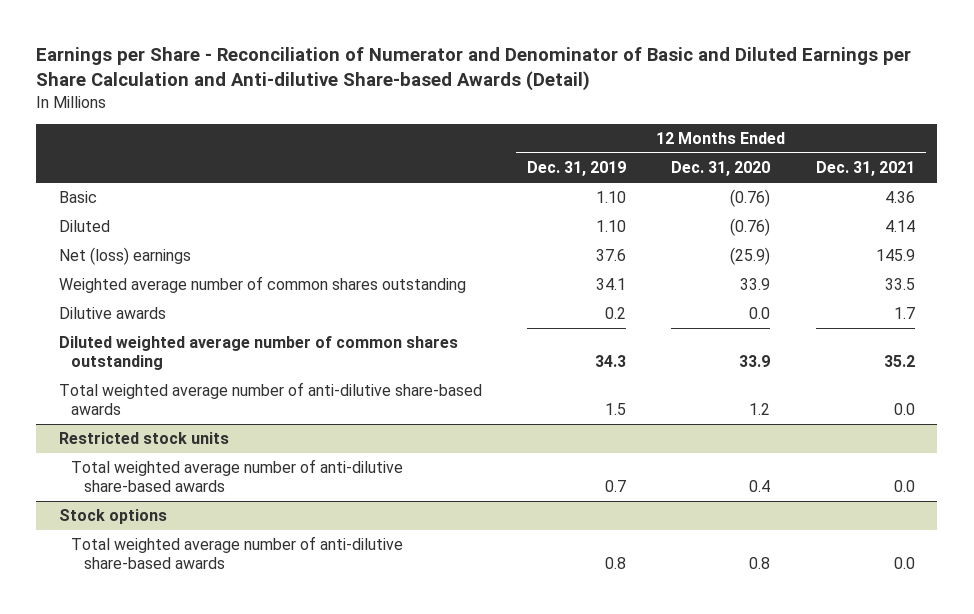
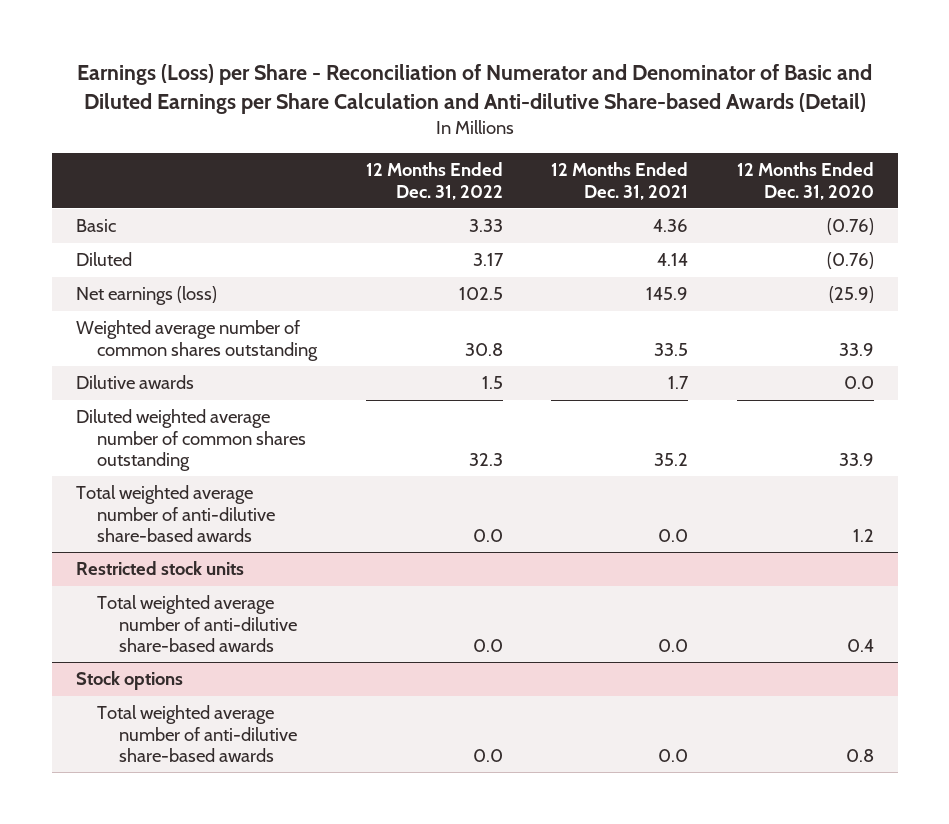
- Earnings per Share - Reconciliation of Numerator and Denominator of Basic and Diluted Earnings per Share Calculation and Anti-dilutive Share-based Awards (Detail)
+ Earnings (Loss) per Share - Reconciliation of Numerator and Denominator of Basic and Diluted Earnings per Share Calculation and Anti-dilutive Share-based Awards (Detail)
- | 12 Months Ended Dec. 31, 2019 | 12 Months Ended Dec. 31, 2020 | 12 Months Ended Dec. 31, 2021
+ | 12 Months Ended Dec. 31, 2022 | 12 Months Ended Dec. 31, 2021 | 12 Months Ended Dec. 31, 2020
- Net (loss) earnings | 37.6 | (25.9) | 145.9
+ Net earnings (loss) | 102.5 | 145.9 | (25.9)

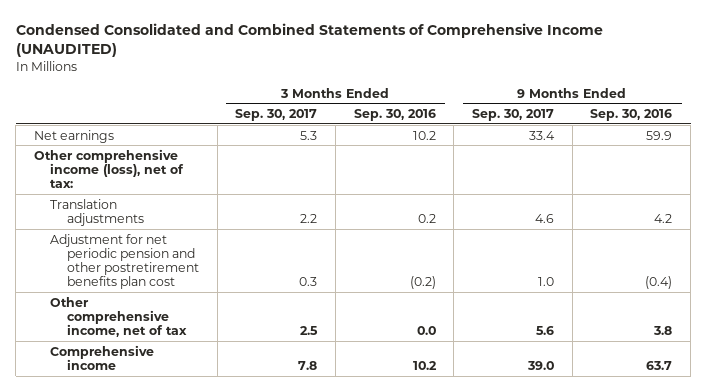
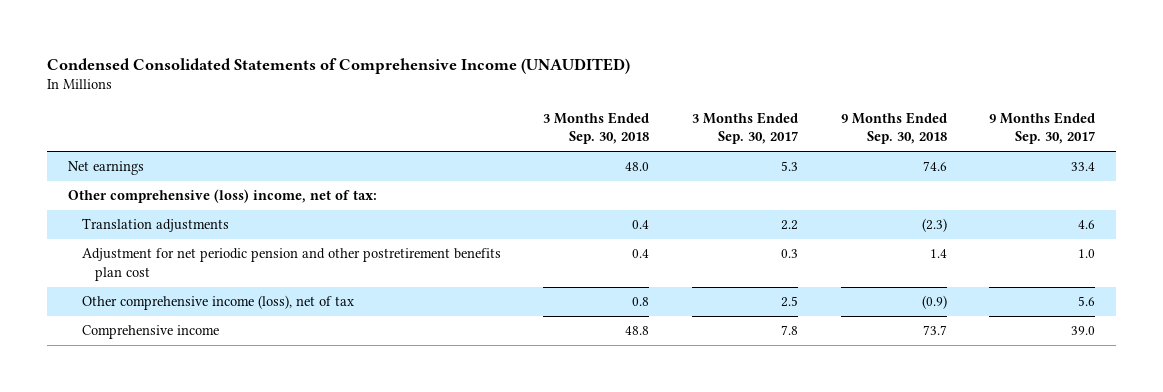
- Condensed Consolidated and Combined Statements of Comprehensive Income (UNAUDITED)
+ Condensed Consolidated Statements of Comprehensive Income (UNAUDITED)
- | 3 Months Ended Sep. 30, 2017 | 3 Months Ended Sep. 30, 2016 | 9 Months Ended Sep. 30, 2017 | 9 Months Ended Sep. 30, 2016
+ | 3 Months Ended Sep. 30, 2018 | 3 Months Ended Sep. 30, 2017 | 9 Months Ended Sep. 30, 2018 | 9 Months Ended Sep. 30, 2017
- Other comprehensive income (loss), net of tax:
+ Other comprehensive (loss) income, net of tax:
- Other comprehensive income, net of tax | 2.5 | 0.0 | 5.6 | 3.8
+ Other comprehensive income (loss), net of tax | 0.8 | 2.5 | (0.9) | 5.6

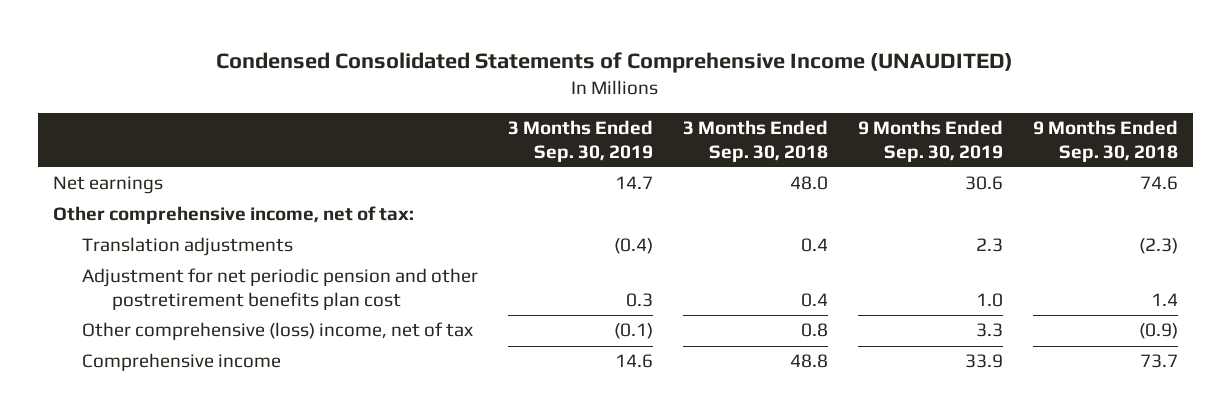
- | 3 Months Ended Sep. 30, 2018 | 3 Months Ended Sep. 30, 2017 | 9 Months Ended Sep. 30, 2018 | 9 Months Ended Sep. 30, 2017
+ | 3 Months Ended Sep. 30, 2019 | 3 Months Ended Sep. 30, 2018 | 9 Months Ended Sep. 30, 2019 | 9 Months Ended Sep. 30, 2018
- Other comprehensive (loss) income, net of tax:
+ Other comprehensive income, net of tax:
- Other comprehensive income (loss), net of tax | 0.8 | 2.5 | (0.9) | 5.6
+ Other comprehensive (loss) income, net of tax | (0.1) | 0.8 | 3.3 | (0.9)

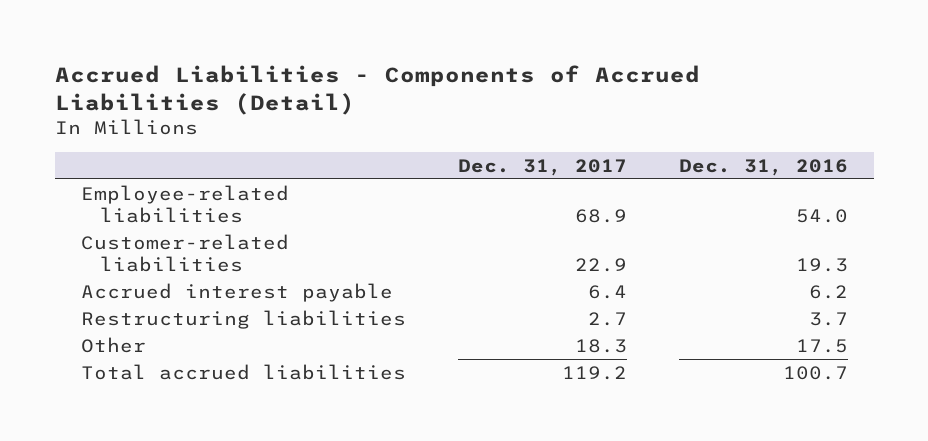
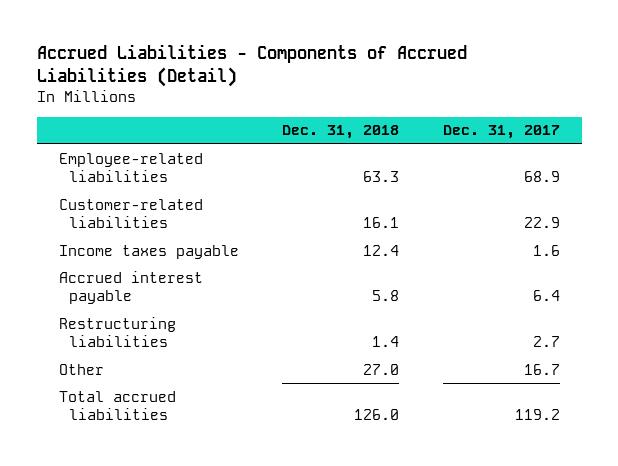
- | Dec. 31, 2017 | Dec. 31, 2016
+ | Dec. 31, 2018 | Dec. 31, 2017
+ Income taxes payable | 12.4 | 1.6
- Other | 18.3 | 17.5
+ Other | 27.0 | 16.7

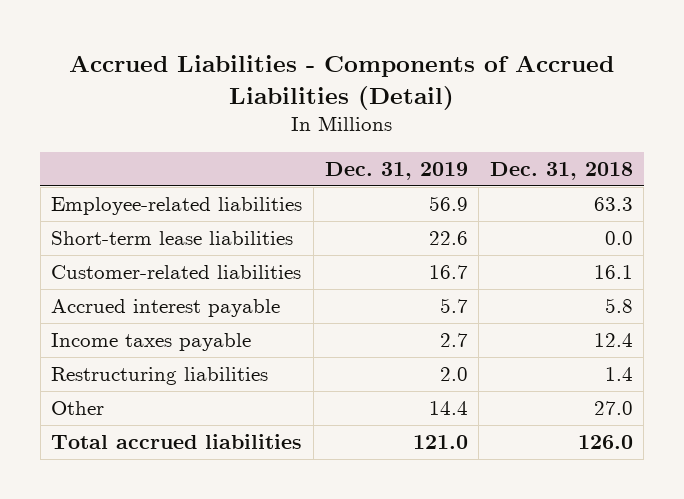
- | Dec. 31, 2018 | Dec. 31, 2017
+ | Dec. 31, 2019 | Dec. 31, 2018
+ Short-term lease liabilities | 22.6 | 0.0
moved down: Income taxes payable | 2.7 | 12.4

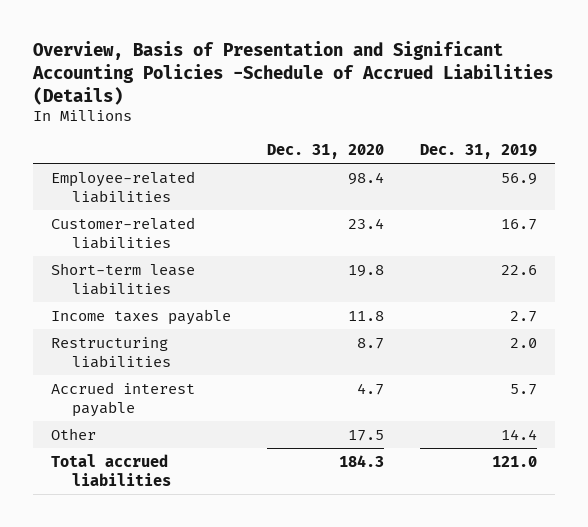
- Accrued Liabilities - Components of Accrued Liabilities (Detail)
+ Overview, Basis of Presentation and Significant Accounting Policies -Schedule of Accrued Liabilities (Details)
- | Dec. 31, 2019 | Dec. 31, 2018
+ | Dec. 31, 2020 | Dec. 31, 2019
moved down: Short-term lease liabilities | 19.8 | 22.6
moved down: Accrued interest payable | 4.7 | 5.7

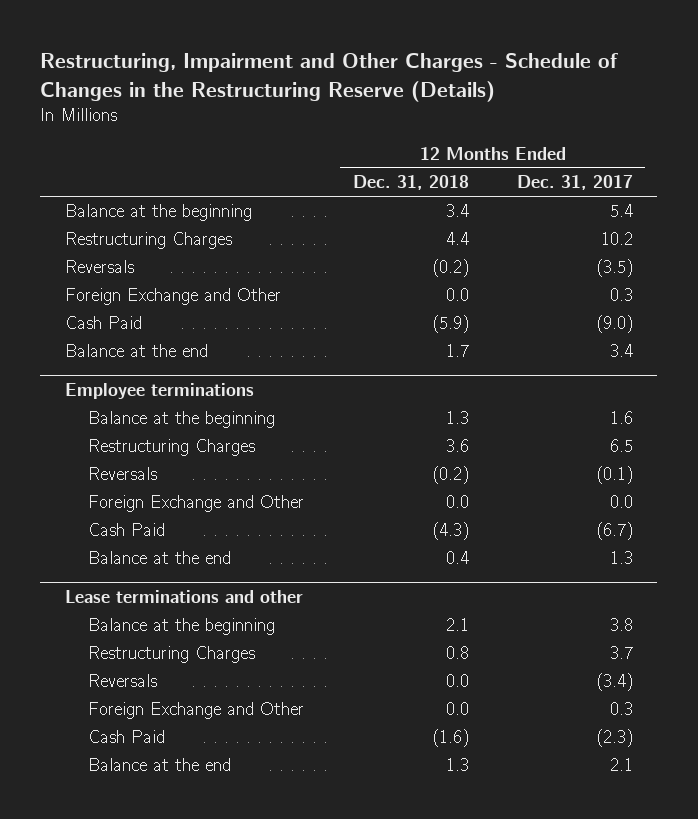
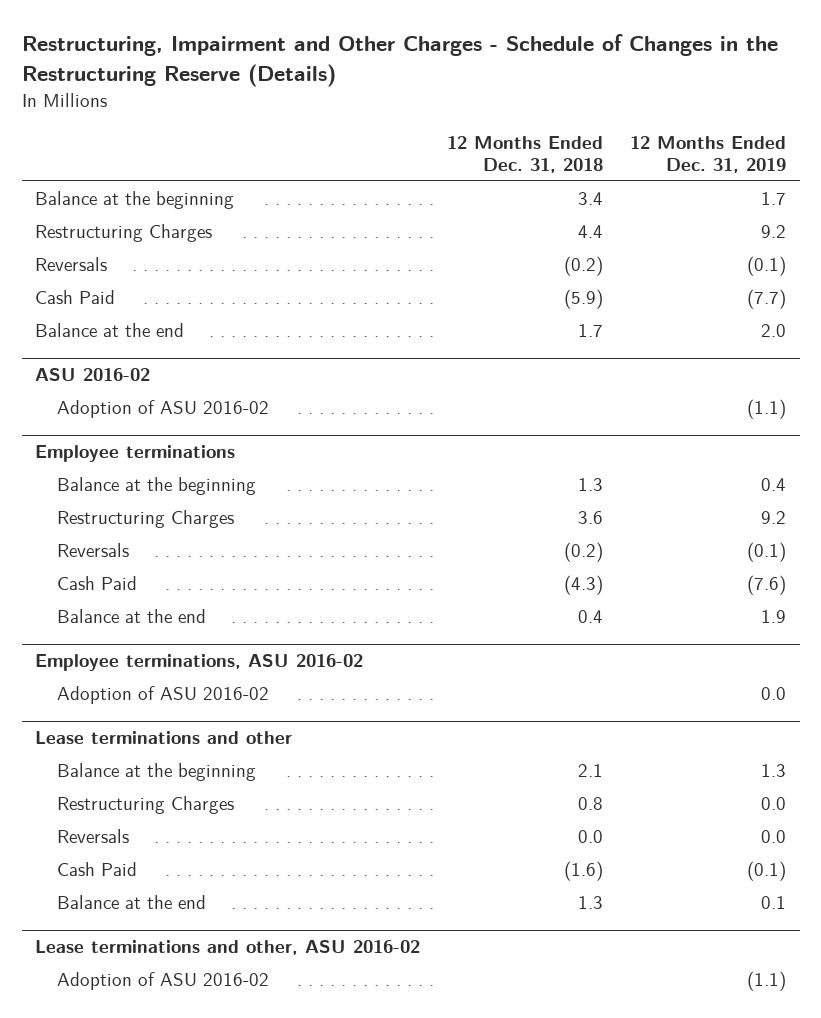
- | 12 Months Ended Dec. 31, 2018 | 12 Months Ended Dec. 31, 2017
+ | 12 Months Ended Dec. 31, 2018 | 12 Months Ended Dec. 31, 2019
- Foreign Exchange and Other | 0.0 | 0.3
+ ASU 2016-02
+ Adoption of ASU 2016-02 | | (1.1)
@ Employee terminations
- Foreign Exchange and Other | 0.0 | 0.0
+ Employee terminations, ASU 2016-02
+ Adoption of ASU 2016-02 | | 0.0
@ Lease terminations and other
- Foreign Exchange and Other | 0.0 | 0.3
+ Lease terminations and other, ASU 2016-02
+ Adoption of ASU 2016-02 | | (1.1)

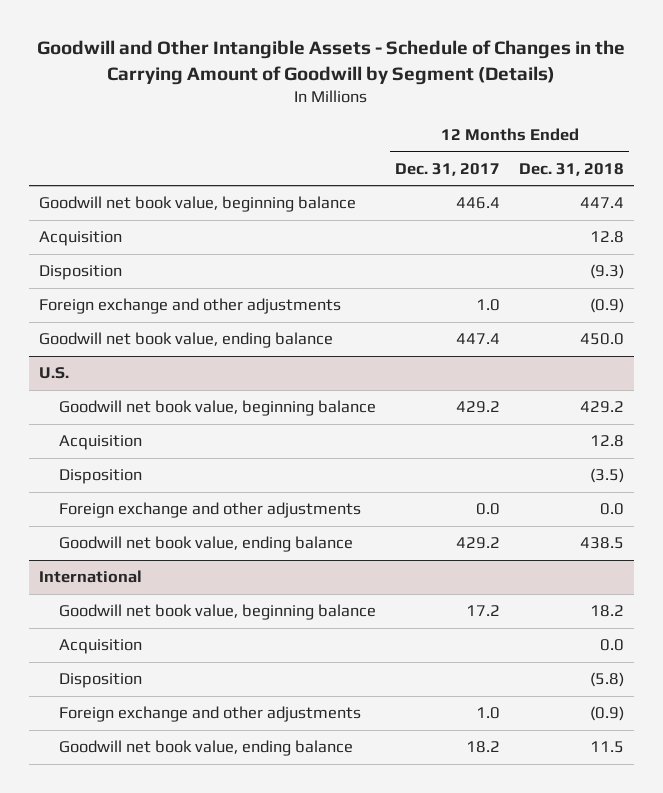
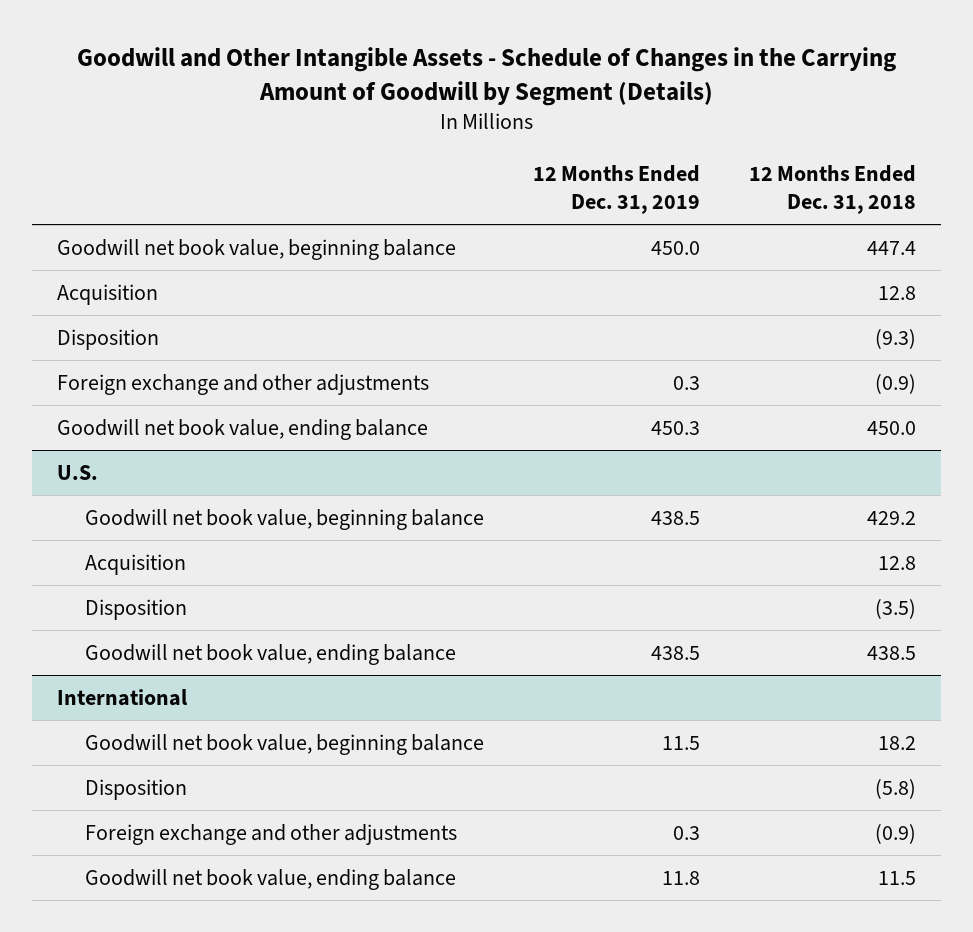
- | 12 Months Ended Dec. 31, 2017 | 12 Months Ended Dec. 31, 2018
+ | 12 Months Ended Dec. 31, 2019 | 12 Months Ended Dec. 31, 2018
@ U.S.
- Foreign exchange and other adjustments | 0.0 | 0.0
@ International
- Acquisition | | 0.0

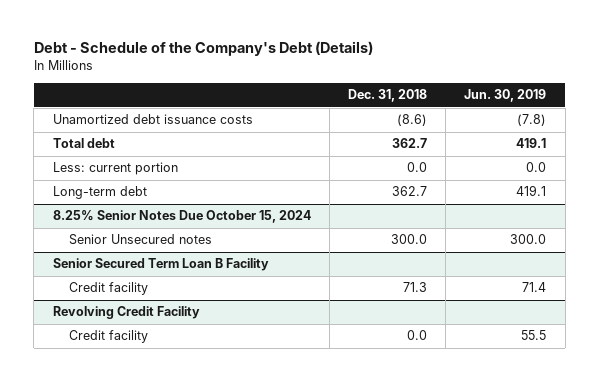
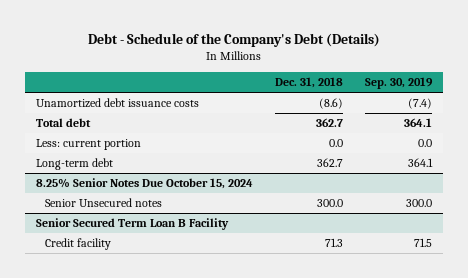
- | Dec. 31, 2018 | Jun. 30, 2019
+ | Dec. 31, 2018 | Sep. 30, 2019
- Revolving Credit Facility
- Credit facility | 0.0 | 55.5

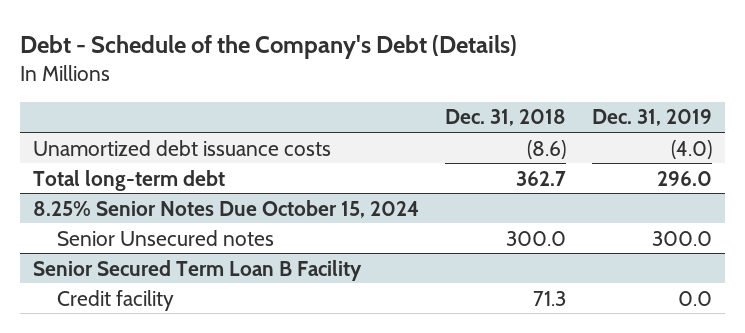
- | Dec. 31, 2018 | Sep. 30, 2019
+ | Dec. 31, 2018 | Dec. 31, 2019
- Total debt | 362.7 | 364.1
- Less: current portion | 0.0 | 0.0
- Long-term debt | 362.7 | 364.1
+ Total long-term debt | 362.7 | 296.0

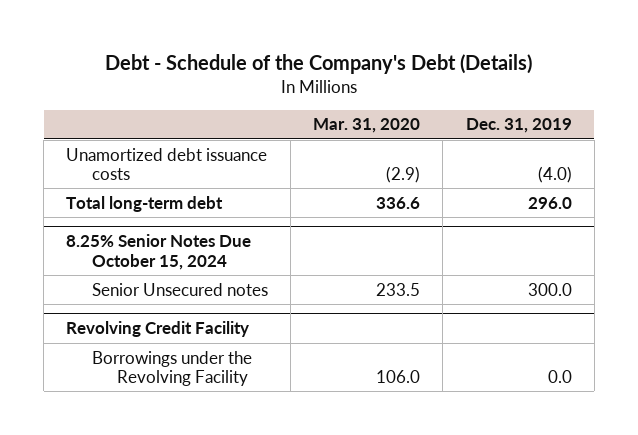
- | Dec. 31, 2018 | Dec. 31, 2019
+ | Mar. 31, 2020 | Dec. 31, 2019
- Senior Secured Term Loan B Facility
- Credit facility | 71.3 | 0.0
+ Revolving Credit Facility
+ Borrowings under the Revolving Facility | 106.0 | 0.0

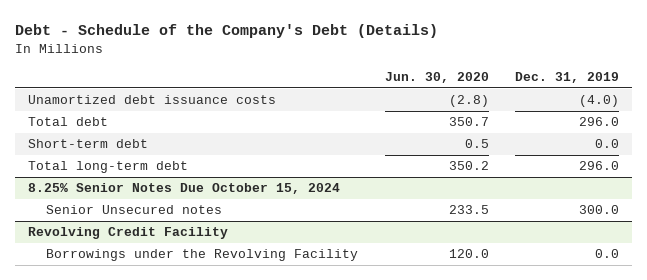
- | Mar. 31, 2020 | Dec. 31, 2019
+ | Jun. 30, 2020 | Dec. 31, 2019
+ Total debt | 350.7 | 296.0
+ Short-term debt | 0.5 | 0.0

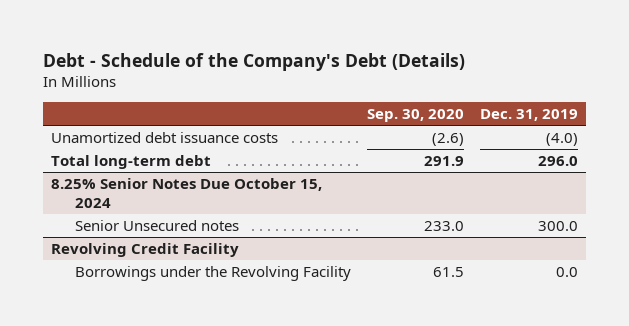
- | Jun. 30, 2020 | Dec. 31, 2019
+ | Sep. 30, 2020 | Dec. 31, 2019
- Total debt | 350.7 | 296.0
- Short-term debt | 0.5 | 0.0

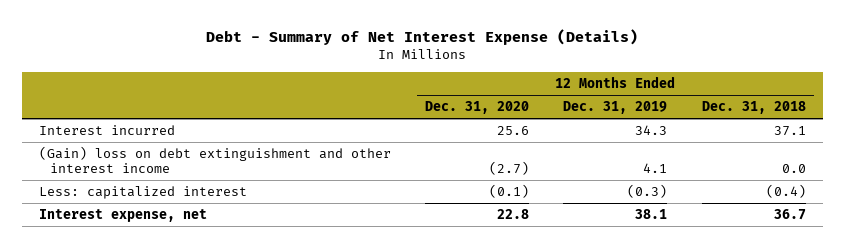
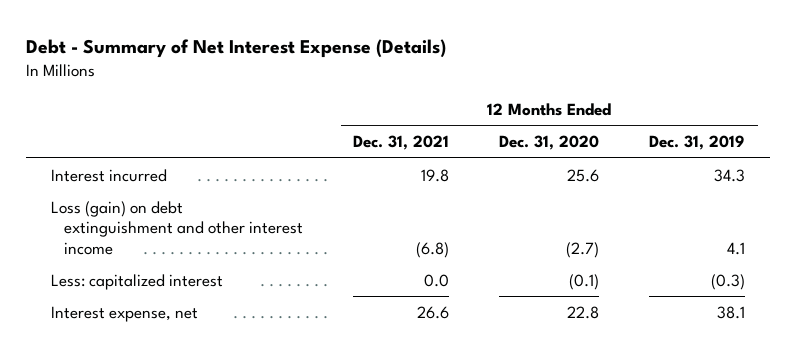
- | 12 Months Ended Dec. 31, 2020 | 12 Months Ended Dec. 31, 2019 | 12 Months Ended Dec. 31, 2018
+ | 12 Months Ended Dec. 31, 2021 | 12 Months Ended Dec. 31, 2020 | 12 Months Ended Dec. 31, 2019
- (Gain) loss on debt extinguishment and other interest income | (2.7) | 4.1 | 0.0
+ Loss (gain) on debt extinguishment and other interest income | (6.8) | (2.7) | 4.1

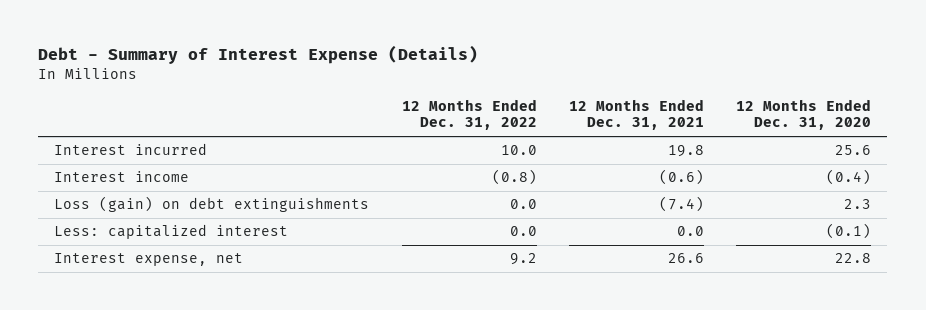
- Debt - Summary of Net Interest Expense (Details)
+ Debt - Summary of Interest Expense (Details)
- | 12 Months Ended Dec. 31, 2021 | 12 Months Ended Dec. 31, 2020 | 12 Months Ended Dec. 31, 2019
+ | 12 Months Ended Dec. 31, 2022 | 12 Months Ended Dec. 31, 2021 | 12 Months Ended Dec. 31, 2020
- Loss (gain) on debt extinguishment and other interest income | (6.8) | (2.7) | 4.1
+ Interest income | (0.8) | (0.6) | (0.4)
+ Loss (gain) on debt extinguishments | 0.0 | (7.4) | 2.3

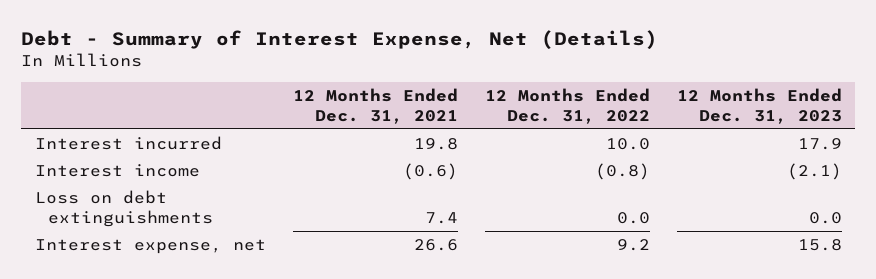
- Debt - Summary of Interest Expense (Details)
+ Debt - Summary of Interest Expense, Net (Details)
- | 12 Months Ended Dec. 31, 2022 | 12 Months Ended Dec. 31, 2021 | 12 Months Ended Dec. 31, 2020
+ | 12 Months Ended Dec. 31, 2021 | 12 Months Ended Dec. 31, 2022 | 12 Months Ended Dec. 31, 2023
- Loss (gain) on debt extinguishments | 0.0 | (7.4) | 2.3
- Less: capitalized interest | 0.0 | 0.0 | (0.1)
+ Loss on debt extinguishments | 7.4 | 0.0 | 0.0

